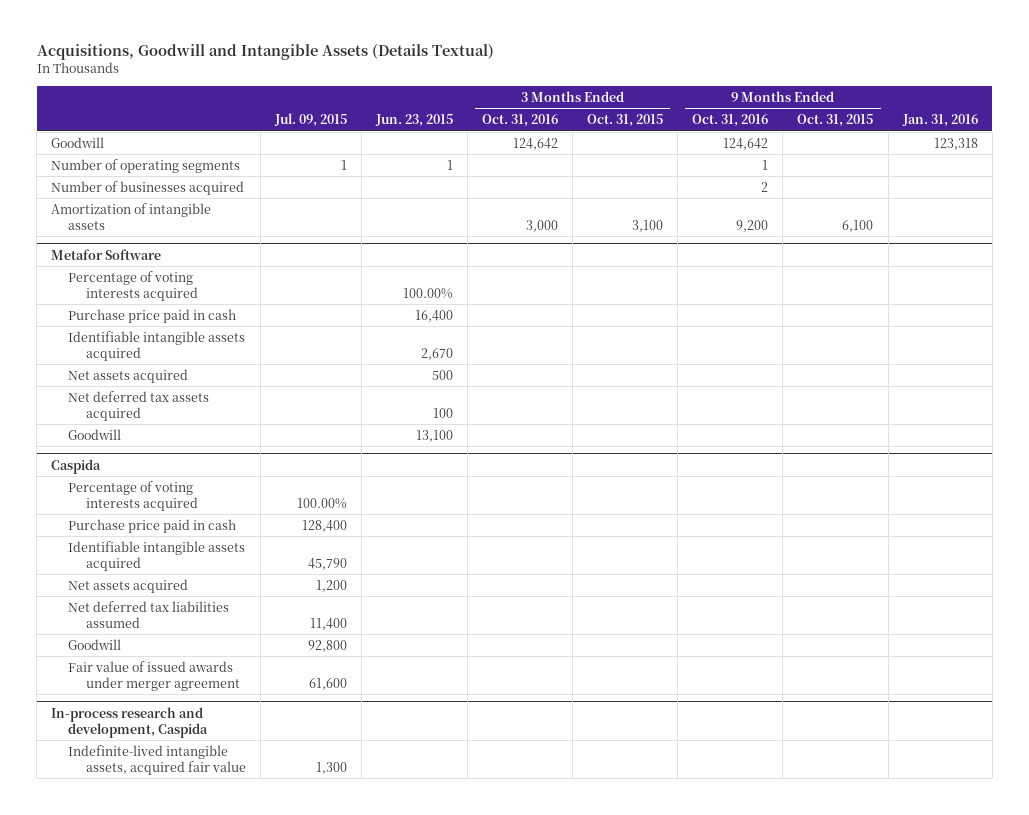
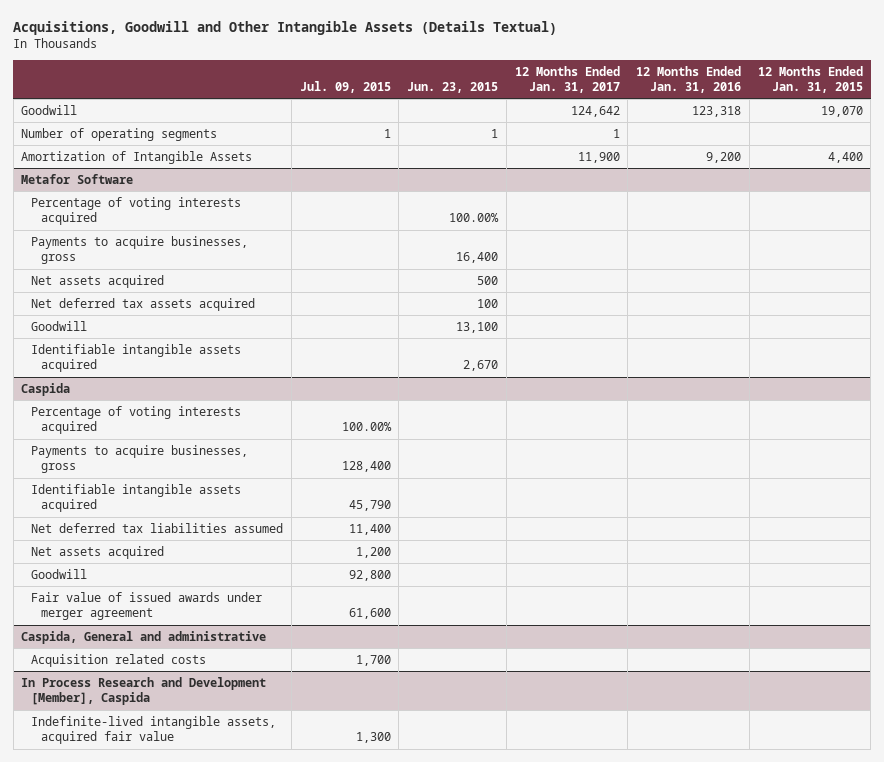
- Acquisitions, Goodwill and Intangible Assets (Details Textual)
+ Acquisitions, Goodwill and Other Intangible Assets (Details Textual)
- | Jul. 09, 2015 | Jun. 23, 2015 | 3 Months Ended Oct. 31, 2016 | 3 Months Ended Oct. 31, 2015 | 9 Months Ended Oct. 31, 2016 | 9 Months Ended Oct. 31, 2015 | Jan. 31, 2016
+ | Jul. 09, 2015 | Jun. 23, 2015 | 12 Months Ended Jan. 31, 2017 | 12 Months Ended Jan. 31, 2016 | 12 Months Ended Jan. 31, 2015
- Number of businesses acquired | | | | | 2 | |
- Amortization of intangible assets | | | 3,000 | 3,100 | 9,200 | 6,100 |
+ Amortization of Intangible Assets | | | 11,900 | 9,200 | 4,400
@ Metafor Software
- Purchase price paid in cash | | 16,400 | | | | |
+ Payments to acquire businesses, gross | | 16,400 | | |
moved down: Identifiable intangible assets acquired | | 2,670 | | |
@ Caspida
- Purchase price paid in cash | 128,400 | | | | | |
+ Payments to acquire businesses, gross | 128,400 | | | |
moved down: Net assets acquired | 1,200 | | | |
- In-process research and development, Caspida
+ Caspida, General and administrative
+ Acquisition related costs | 1,700 | | | |
+ In Process Research and Development [Member], Caspida

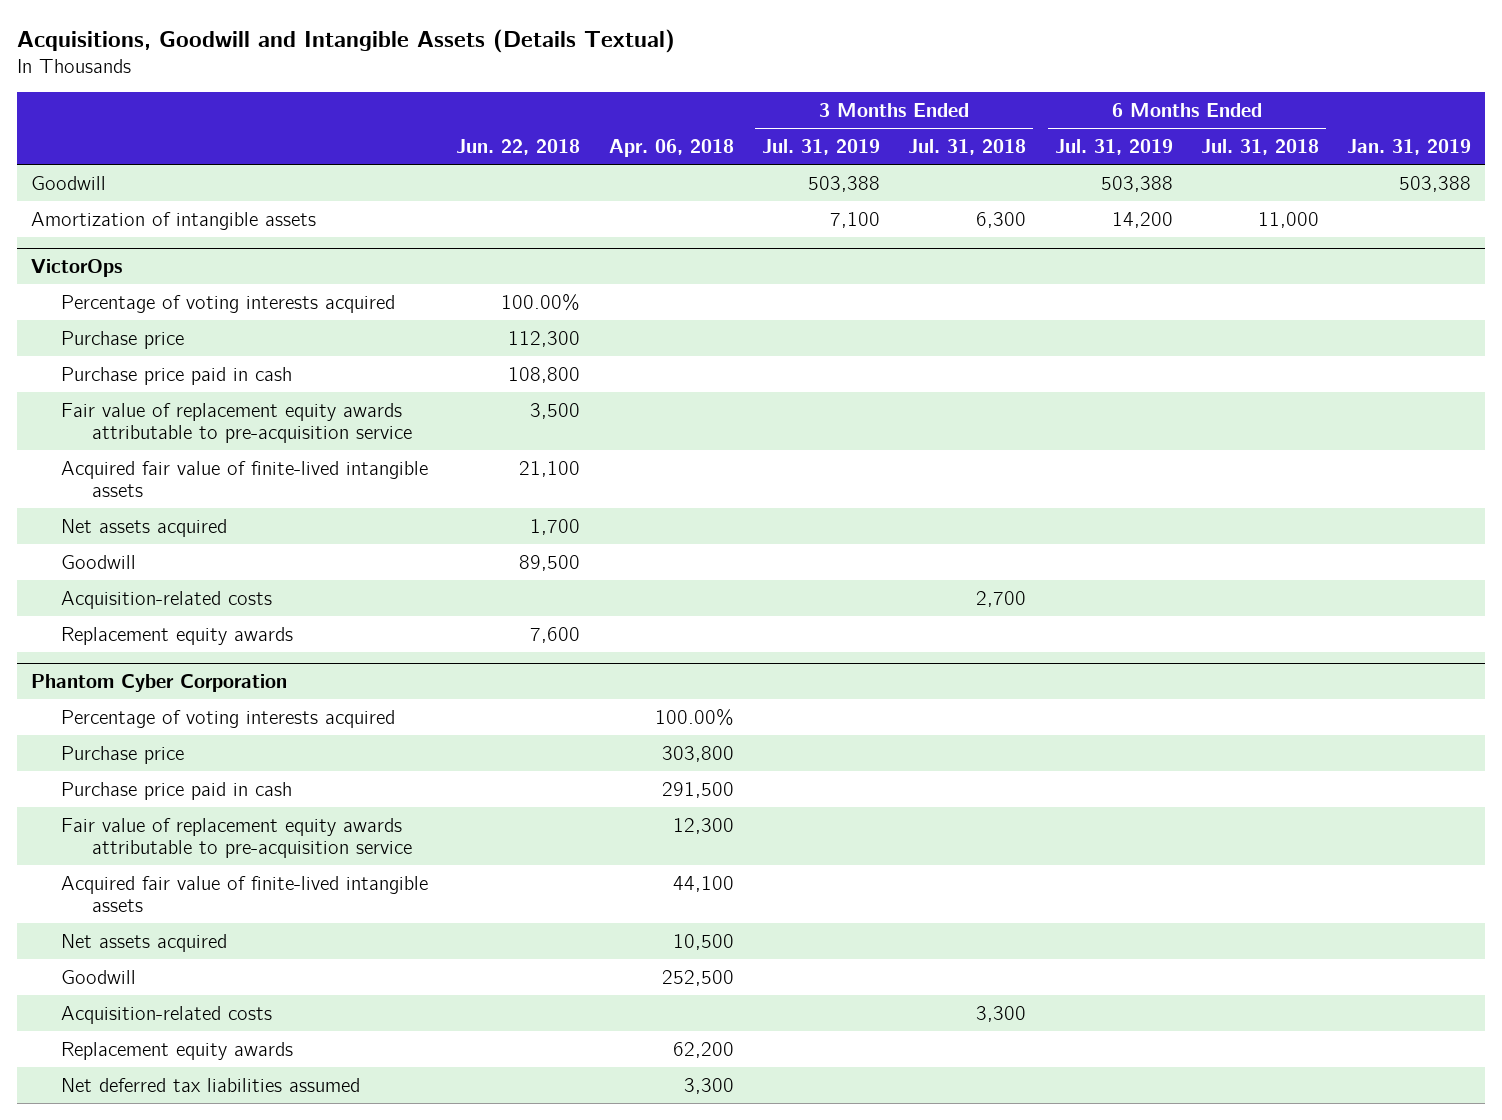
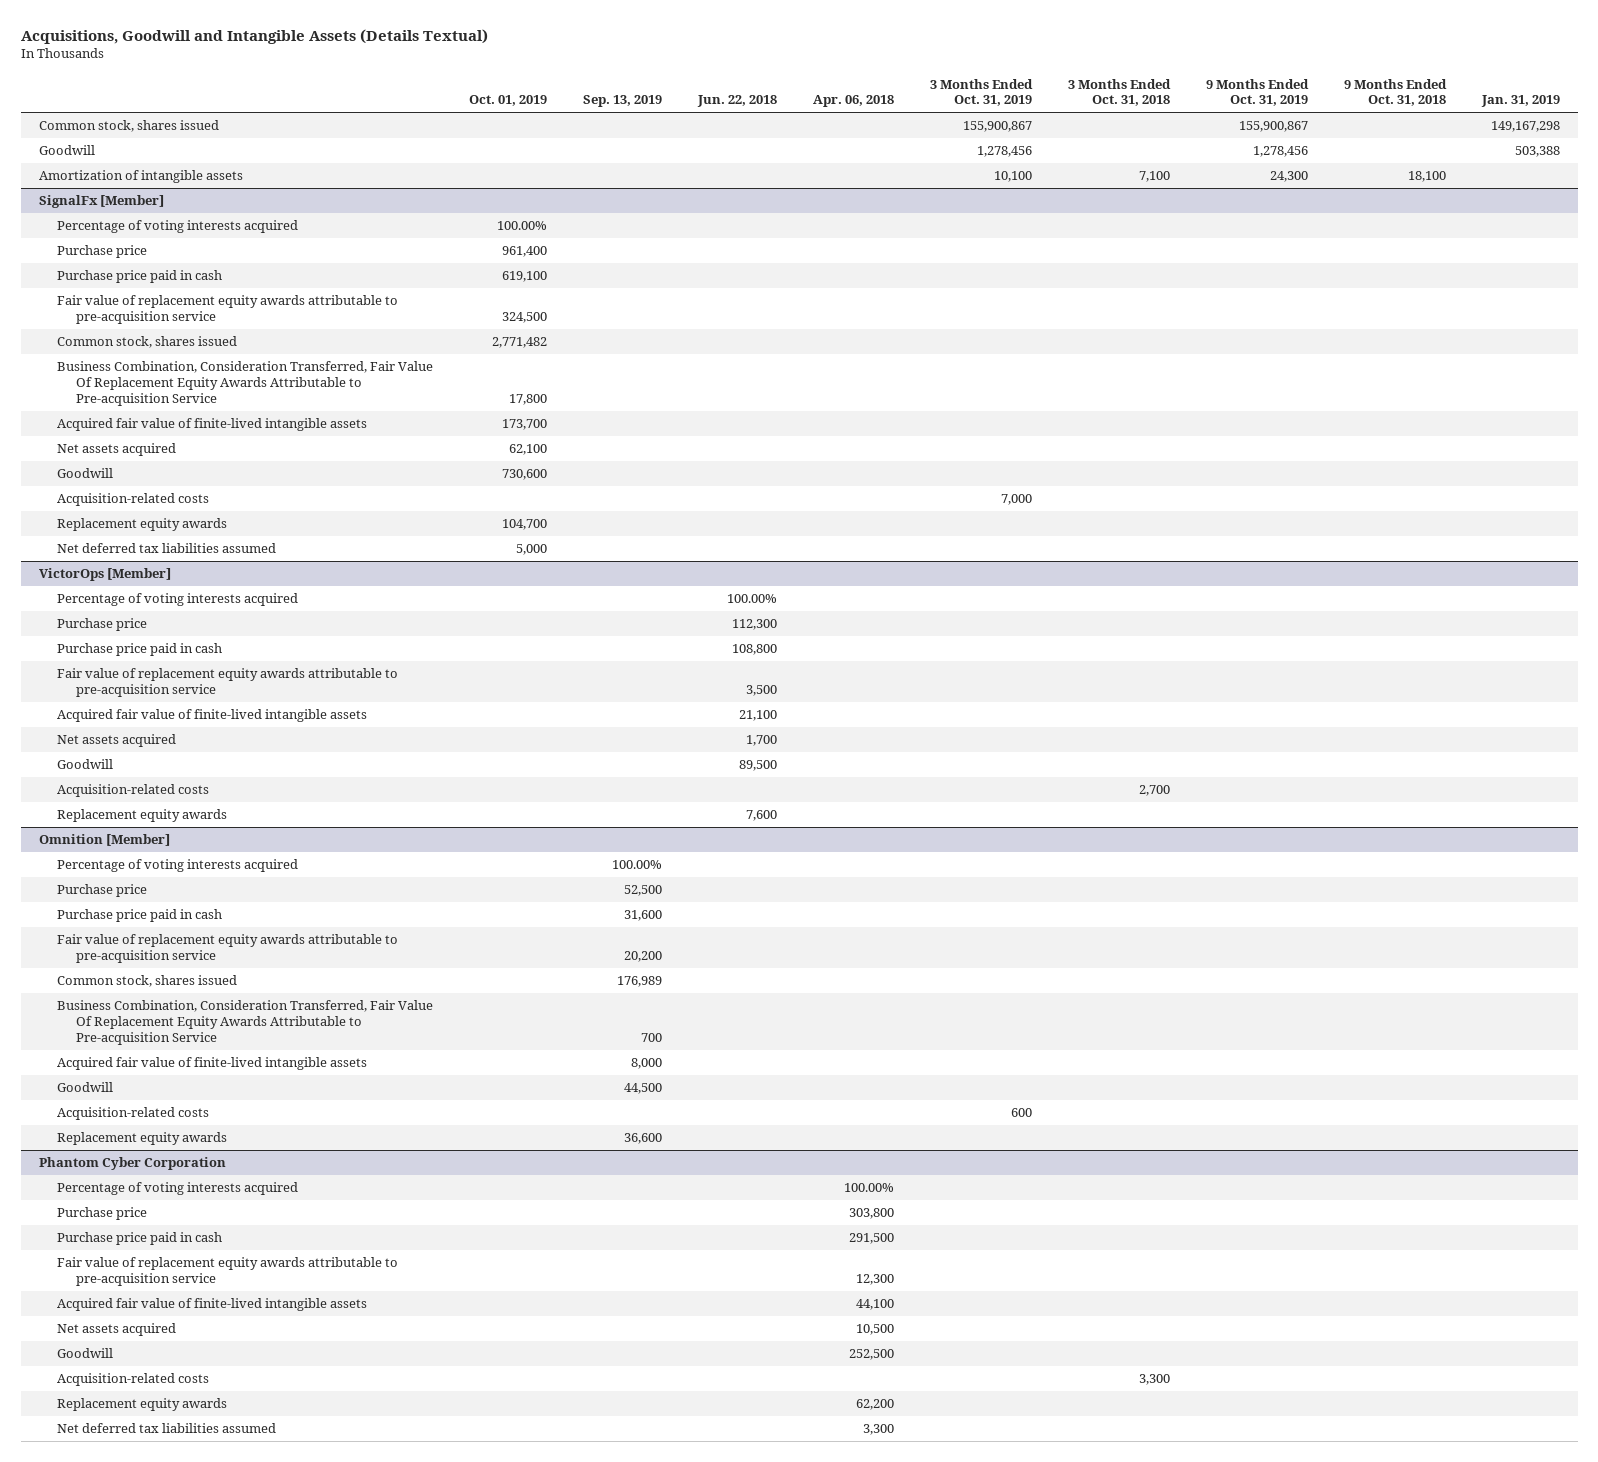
- | Jun. 22, 2018 | Apr. 06, 2018 | 3 Months Ended Jul. 31, 2019 | 3 Months Ended Jul. 31, 2018 | 6 Months Ended Jul. 31, 2019 | 6 Months Ended Jul. 31, 2018 | Jan. 31, 2019
+ | Oct. 01, 2019 | Sep. 13, 2019 | Jun. 22, 2018 | Apr. 06, 2018 | 3 Months Ended Oct. 31, 2019 | 3 Months Ended Oct. 31, 2018 | 9 Months Ended Oct. 31, 2019 | 9 Months Ended Oct. 31, 2018 | Jan. 31, 2019
+ Common stock, shares issued | | | | | 155,900,867 | | 155,900,867 | | 149,167,298
- VictorOps
+ SignalFx [Member]
+ Percentage of voting interests acquired | 100.00% | | | | | | | |
+ Purchase price | 961,400 | | | | | | | |
+ Purchase price paid in cash | 619,100 | | | | | | | |
+ Fair value of replacement equity awards attributable to pre-acquisition service | 324,500 | | | | | | | |
+ Common stock, shares issued | 2,771,482 | | | | | | | |
+ Business Combination, Consideration Transferred, Fair Value Of Replacement Equity Awards Attributable to Pre-acquisition Service | 17,800 | | | | | | | |
+ Acquired fair value of finite-lived intangible assets | 173,700 | | | | | | | |
+ Net assets acquired | 62,100 | | | | | | | |
+ Goodwill | 730,600 | | | | | | | |
+ Acquisition-related costs | | | | | 7,000 | | | |
+ Replacement equity awards | 104,700 | | | | | | | |
+ Net deferred tax liabilities assumed | 5,000 | | | | | | | |
+ VictorOps [Member]
+ Omnition [Member]
+ Percentage of voting interests acquired | | 100.00% | | | | | | |
+ Purchase price | | 52,500 | | | | | | |
+ Purchase price paid in cash | | 31,600 | | | | | | |
+ Fair value of replacement equity awards attributable to pre-acquisition service | | 20,200 | | | | | | |
+ Common stock, shares issued | | 176,989 | | | | | | |
+ Business Combination, Consideration Transferred, Fair Value Of Replacement Equity Awards Attributable to Pre-acquisition Service | | 700 | | | | | | |
+ Acquired fair value of finite-lived intangible assets | | 8,000 | | | | | | |
+ Goodwill | | 44,500 | | | | | | |
+ Acquisition-related costs | | | | | 600 | | | |
+ Replacement equity awards | | 36,600 | | | | | | |

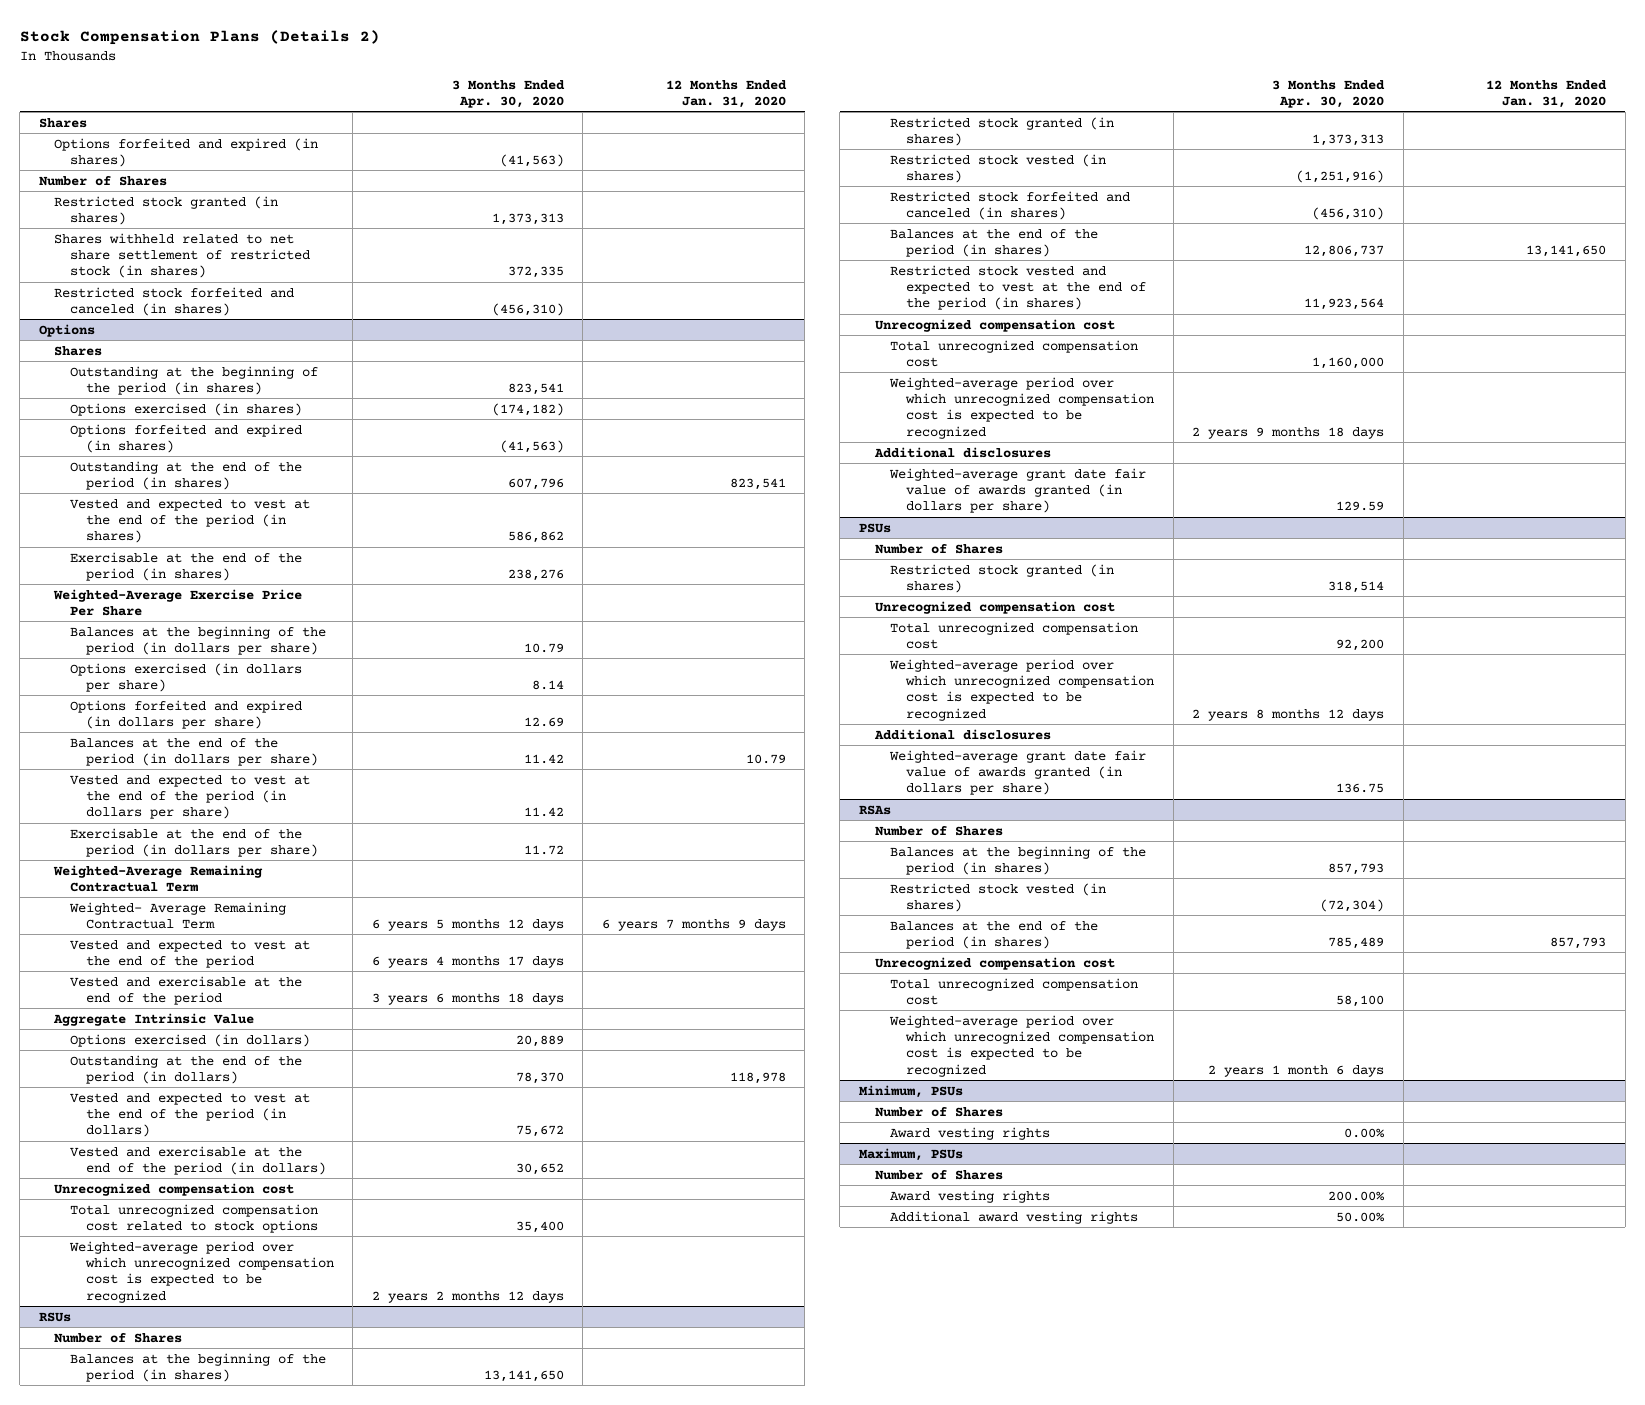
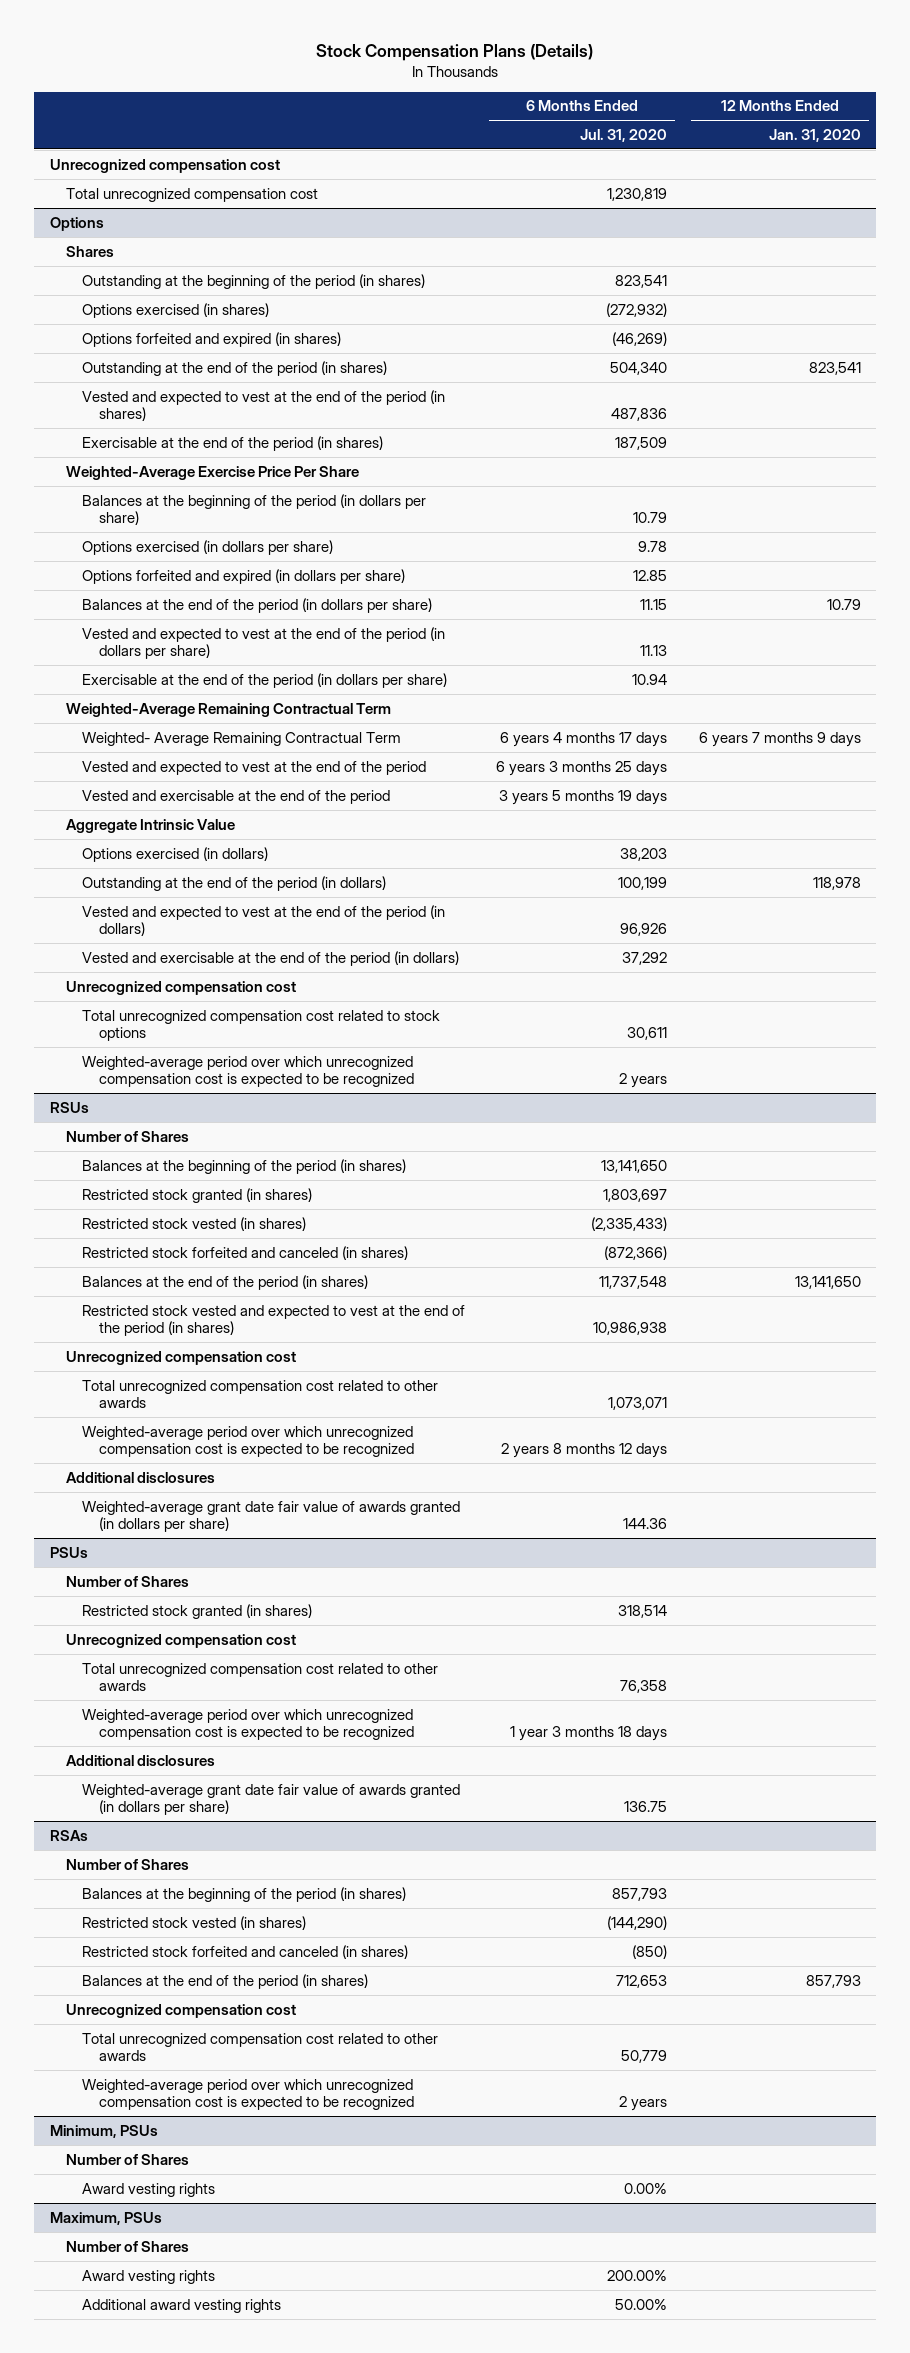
- Stock Compensation Plans (Details 2)
+ Stock Compensation Plans (Details)
- | 3 Months Ended Apr. 30, 2020 | 12 Months Ended Jan. 31, 2020
+ | 6 Months Ended Jul. 31, 2020 | 12 Months Ended Jan. 31, 2020
- Shares
- Options forfeited and expired (in shares) | (41,563) |
- Number of Shares
- Restricted stock granted (in shares) | 1,373,313 |
- Shares withheld related to net share settlement of restricted stock (in shares) | 372,335 |
- Restricted stock forfeited and canceled (in shares) | (456,310) |
+ Unrecognized compensation cost
+ Total unrecognized compensation cost | 1,230,819 |
@ RSUs
- Total unrecognized compensation cost | 1,160,000 |
+ Total unrecognized compensation cost related to other awards | 1,073,071 |
@ PSUs
- Total unrecognized compensation cost | 92,200 |
+ Total unrecognized compensation cost related to other awards | 76,358 |
@ RSAs
+ Restricted stock forfeited and canceled (in shares) | (850) |
- Total unrecognized compensation cost | 58,100 |
+ Total unrecognized compensation cost related to other awards | 50,779 |

